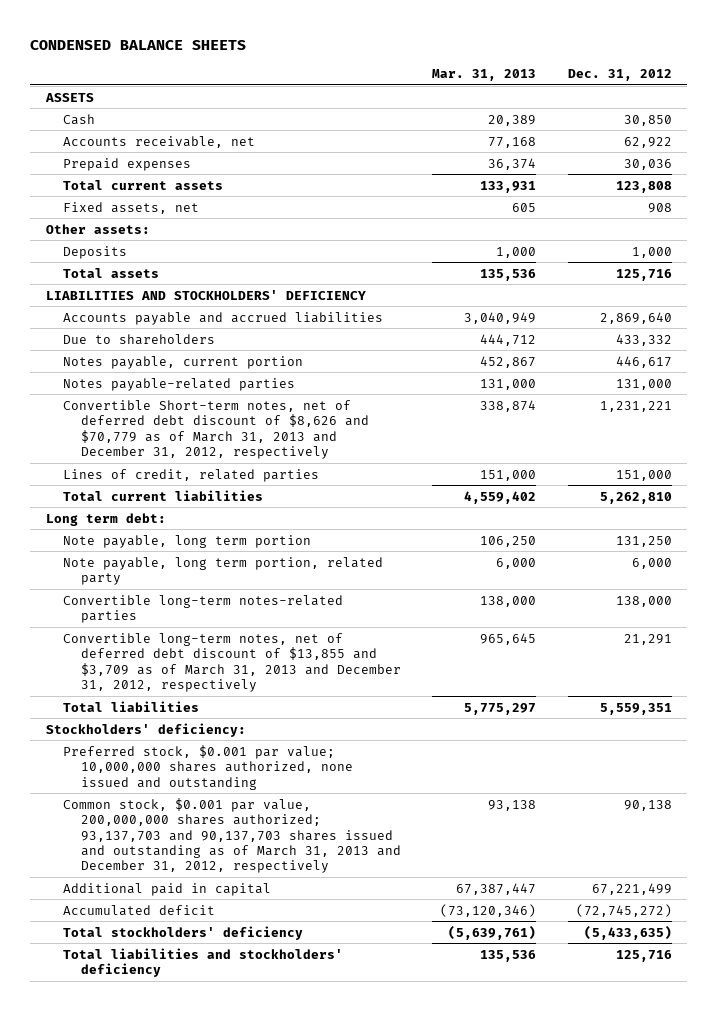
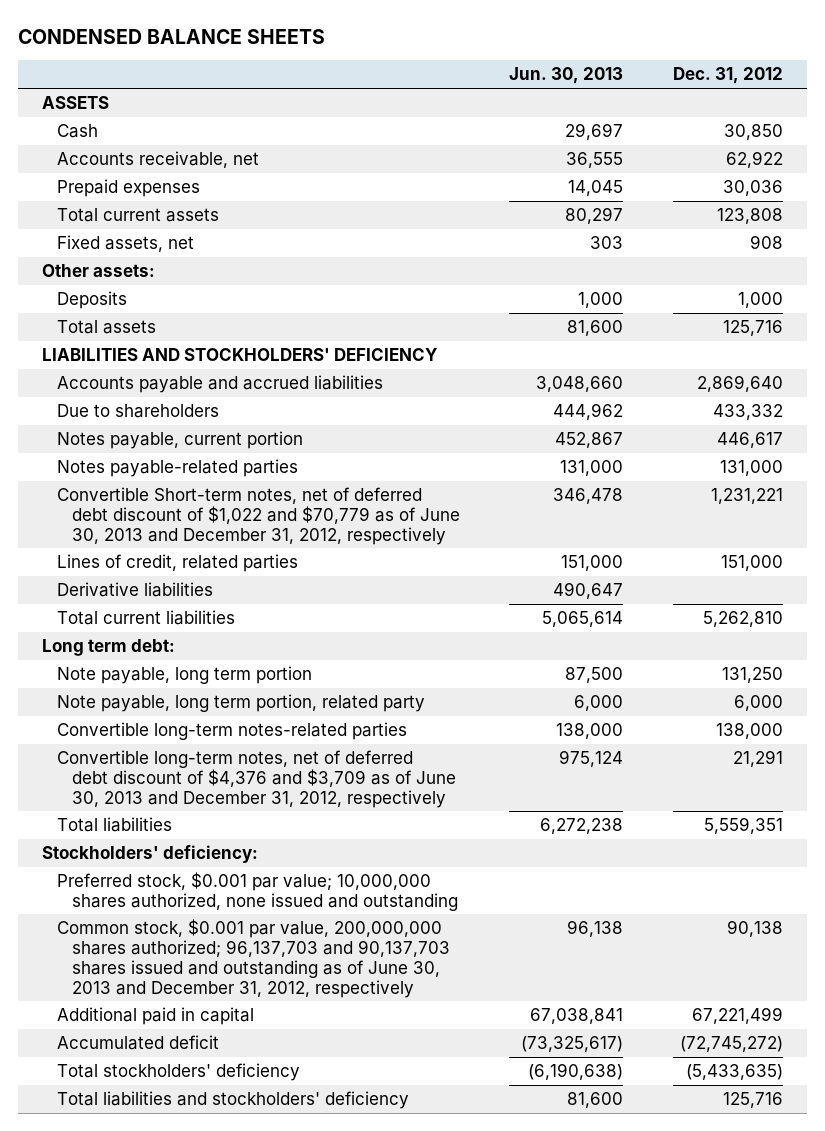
- | Mar. 31, 2013 | Dec. 31, 2012
+ | Jun. 30, 2013 | Dec. 31, 2012
- Convertible Short-term notes, net of deferred debt discount of $8,626 and $70,779 as of March 31, 2013 and December 31, 2012, respectively | 338,874 | 1,231,221
+ Convertible Short-term notes, net of deferred debt discount of $1,022 and $70,779 as of June 30, 2013 and December 31, 2012, respectively | 346,478 | 1,231,221
+ Derivative liabilities | 490,647 |
- Convertible long-term notes, net of deferred debt discount of $13,855 and $3,709 as of March 31, 2013 and December 31, 2012, respectively | 965,645 | 21,291
+ Convertible long-term notes, net of deferred debt discount of $4,376 and $3,709 as of June 30, 2013 and December 31, 2012, respectively | 975,124 | 21,291
- Common stock, $0.001 par value, 200,000,000 shares authorized; 93,137,703 and 90,137,703 shares issued and outstanding as of March 31, 2013 and December 31, 2012, respectively | 93,138 | 90,138
+ Common stock, $0.001 par value, 200,000,000 shares authorized; 96,137,703 and 90,137,703 shares issued and outstanding as of June 30, 2013 and December 31, 2012, respectively | 96,138 | 90,138

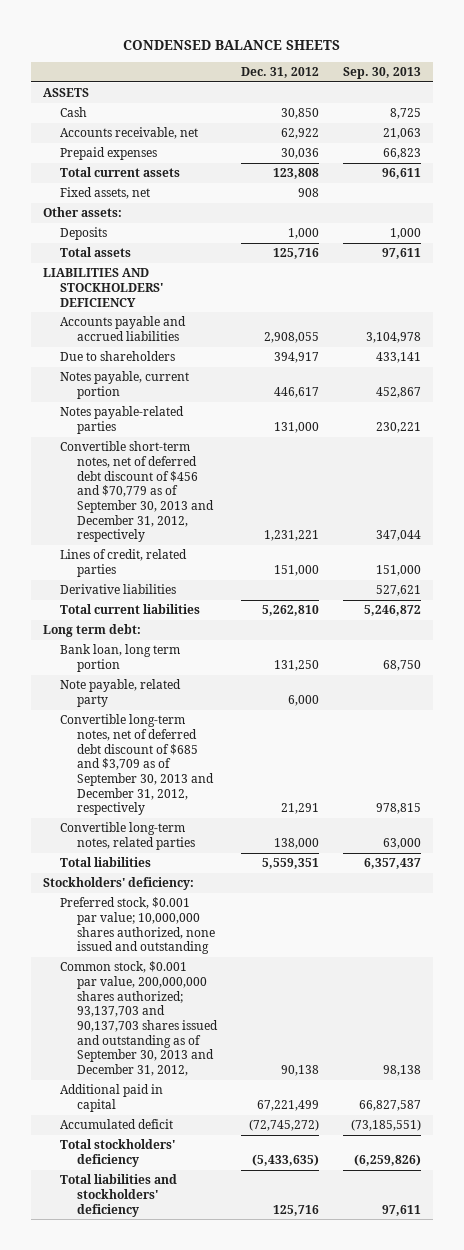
- | Jun. 30, 2013 | Dec. 31, 2012
+ | Dec. 31, 2012 | Sep. 30, 2013
- Accounts payable and accrued liabilities | 3,048,660 | 2,869,640
- Due to shareholders | 444,962 | 433,332
+ Accounts payable and accrued liabilities | 2,908,055 | 3,104,978
+ Due to shareholders | 394,917 | 433,141
- Convertible Short-term notes, net of deferred debt discount of $1,022 and $70,779 as of June 30, 2013 and December 31, 2012, respectively | 346,478 | 1,231,221
+ Convertible short-term notes, net of deferred debt discount of $456 and $70,779 as of September 30, 2013 and December 31, 2012, respectively | 1,231,221 | 347,044
- Note payable, long term portion | 87,500 | 131,250
- Note payable, long term portion, related party | 6,000 | 6,000
- Convertible long-term notes-related parties | 138,000 | 138,000
- Convertible long-term notes, net of deferred debt discount of $4,376 and $3,709 as of June 30, 2013 and December 31, 2012, respectively | 975,124 | 21,291
+ Bank loan, long term portion | 131,250 | 68,750
+ Note payable, related party | 6,000 |
+ Convertible long-term notes, net of deferred debt discount of $685 and $3,709 as of September 30, 2013 and December 31, 2012, respectively | 21,291 | 978,815
+ Convertible long-term notes, related parties | 138,000 | 63,000
- Common stock, $0.001 par value, 200,000,000 shares authorized; 96,137,703 and 90,137,703 shares issued and outstanding as of June 30, 2013 and December 31, 2012, respectively | 96,138 | 90,138
+ Common stock, $0.001 par value, 200,000,000 shares authorized; 93,137,703 and 90,137,703 shares issued and outstanding as of September 30, 2013 and December 31, 2012, | 90,138 | 98,138

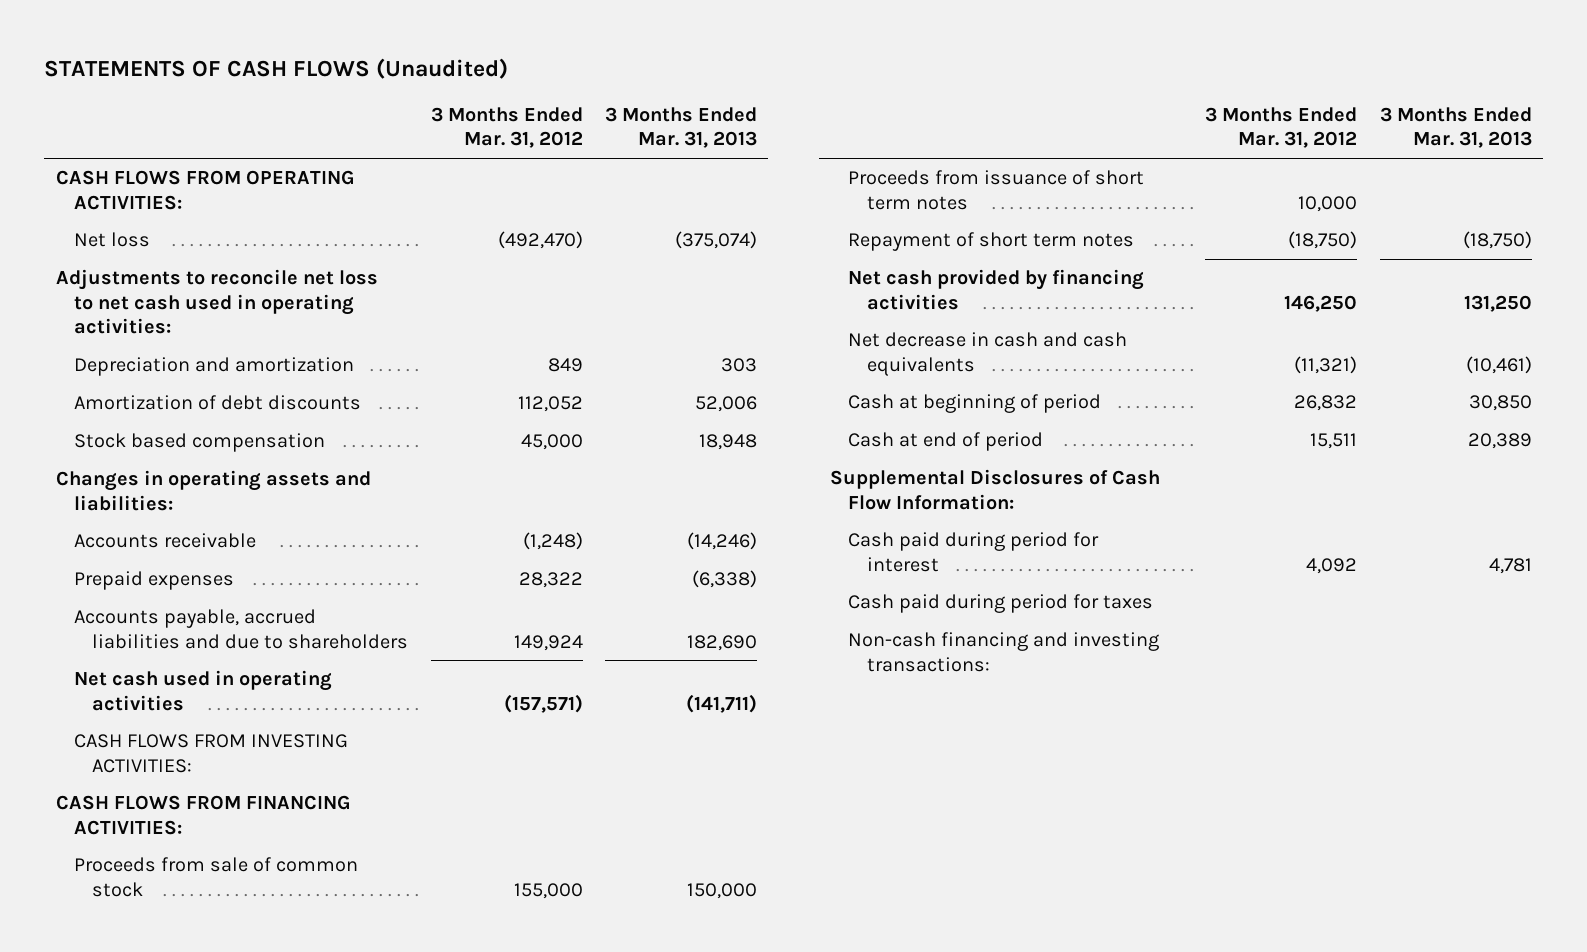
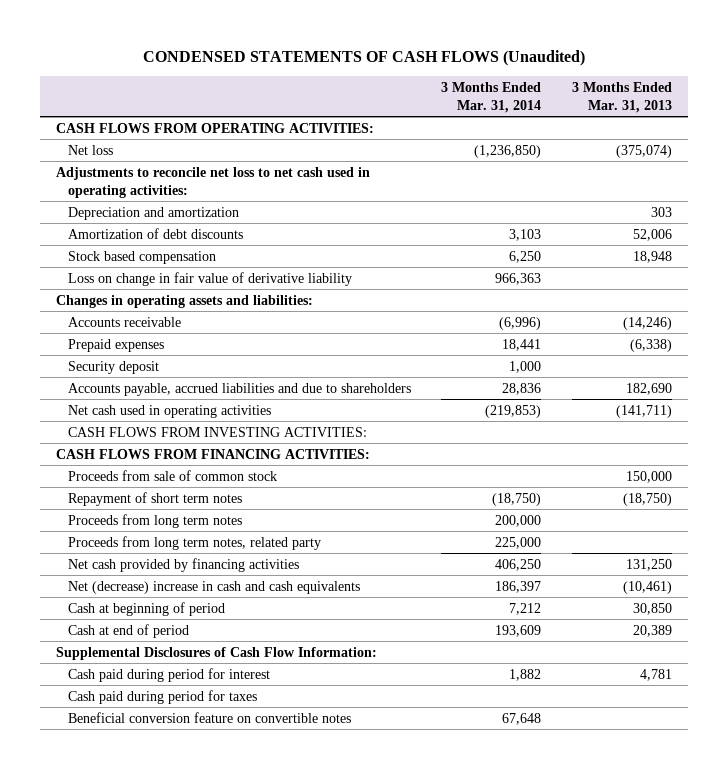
- STATEMENTS OF CASH FLOWS (Unaudited)
+ CONDENSED STATEMENTS OF CASH FLOWS (Unaudited)
- | 3 Months Ended Mar. 31, 2012 | 3 Months Ended Mar. 31, 2013
+ | 3 Months Ended Mar. 31, 2014 | 3 Months Ended Mar. 31, 2013
+ Loss on change in fair value of derivative liability | 966,363 |
+ Security deposit | 1,000 |
- Proceeds from issuance of short term notes | 10,000 |
+ Proceeds from long term notes | 200,000 |
+ Proceeds from long term notes, related party | 225,000 |
- Net decrease in cash and cash equivalents | (11,321) | (10,461)
+ Net (decrease) increase in cash and cash equivalents | 186,397 | (10,461)
- Non-cash financing and investing transactions:
+ Beneficial conversion feature on convertible notes | 67,648 |

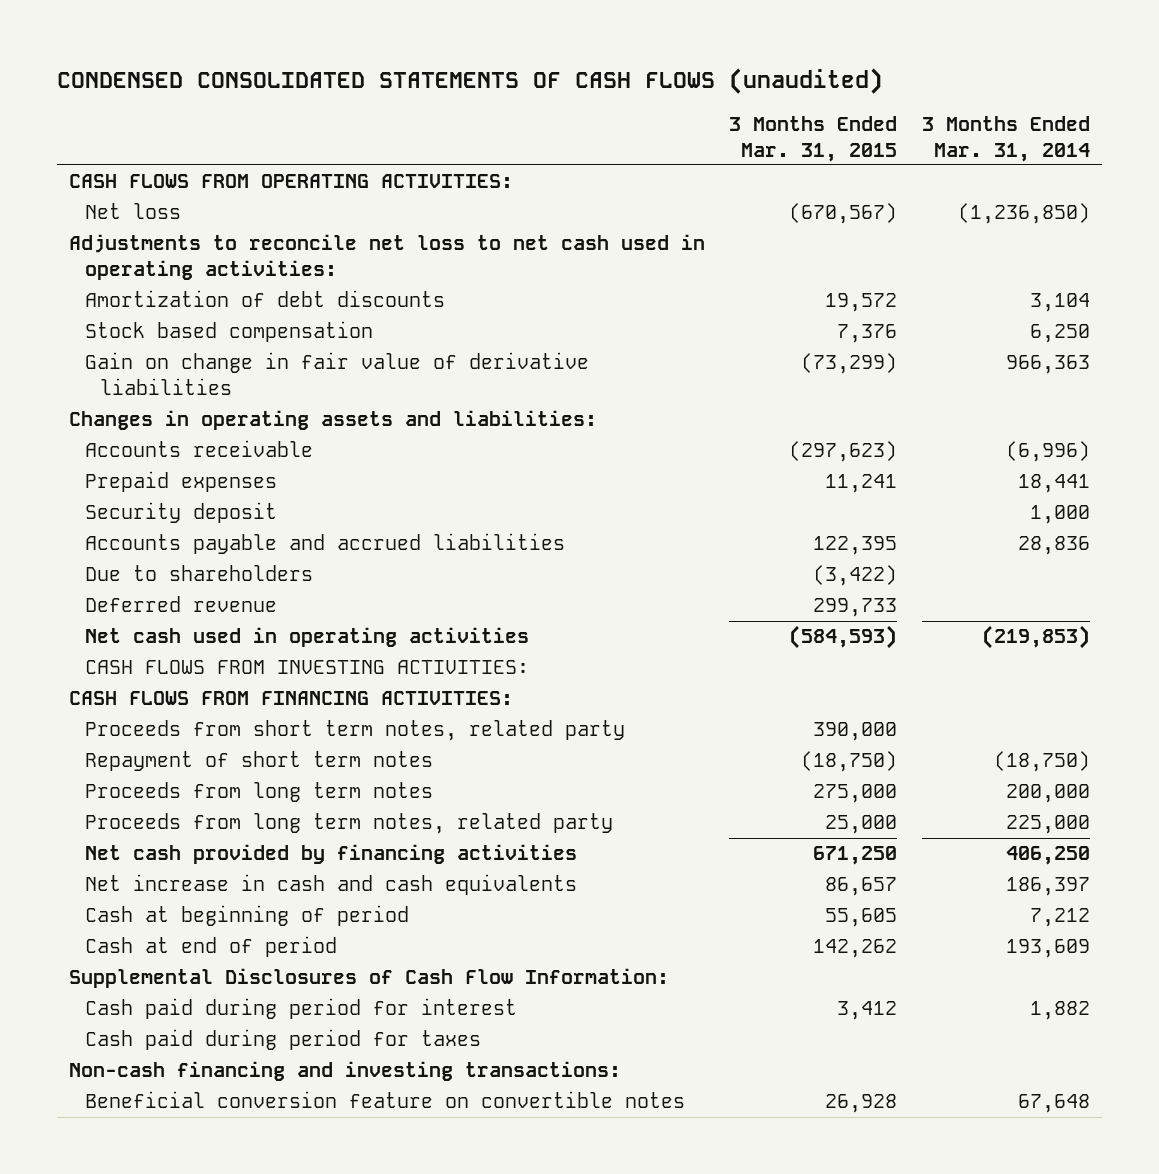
- CONDENSED STATEMENTS OF CASH FLOWS (Unaudited)
+ CONDENSED CONSOLIDATED STATEMENTS OF CASH FLOWS (unaudited)
- | 3 Months Ended Mar. 31, 2014 | 3 Months Ended Mar. 31, 2013
+ | 3 Months Ended Mar. 31, 2015 | 3 Months Ended Mar. 31, 2014
- Depreciation and amortization | | 303
- Amortization of debt discounts | 3,103 | 52,006
+ Amortization of debt discounts | 19,572 | 3,104
- Loss on change in fair value of derivative liability | 966,363 |
+ Gain on change in fair value of derivative liabilities | (73,299) | 966,363
- Accounts payable, accrued liabilities and due to shareholders | 28,836 | 182,690
+ Accounts payable and accrued liabilities | 122,395 | 28,836
+ Due to shareholders | (3,422) |
+ Deferred revenue | 299,733 |
- Proceeds from sale of common stock | | 150,000
+ Proceeds from short term notes, related party | 390,000 |
- Net (decrease) increase in cash and cash equivalents | 186,397 | (10,461)
+ Net increase in cash and cash equivalents | 86,657 | 186,397
+ Non-cash financing and investing transactions:

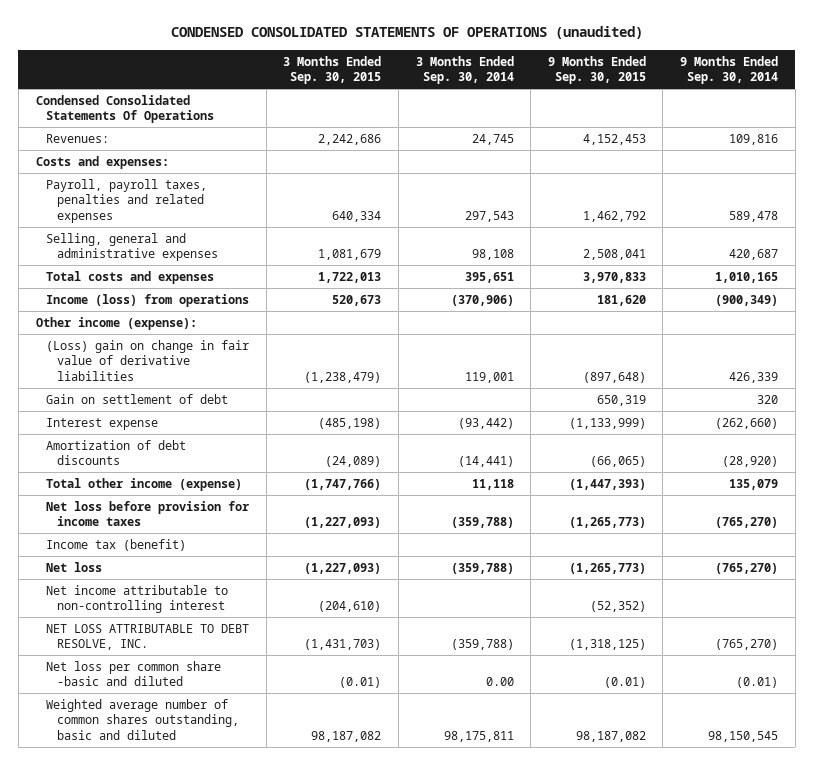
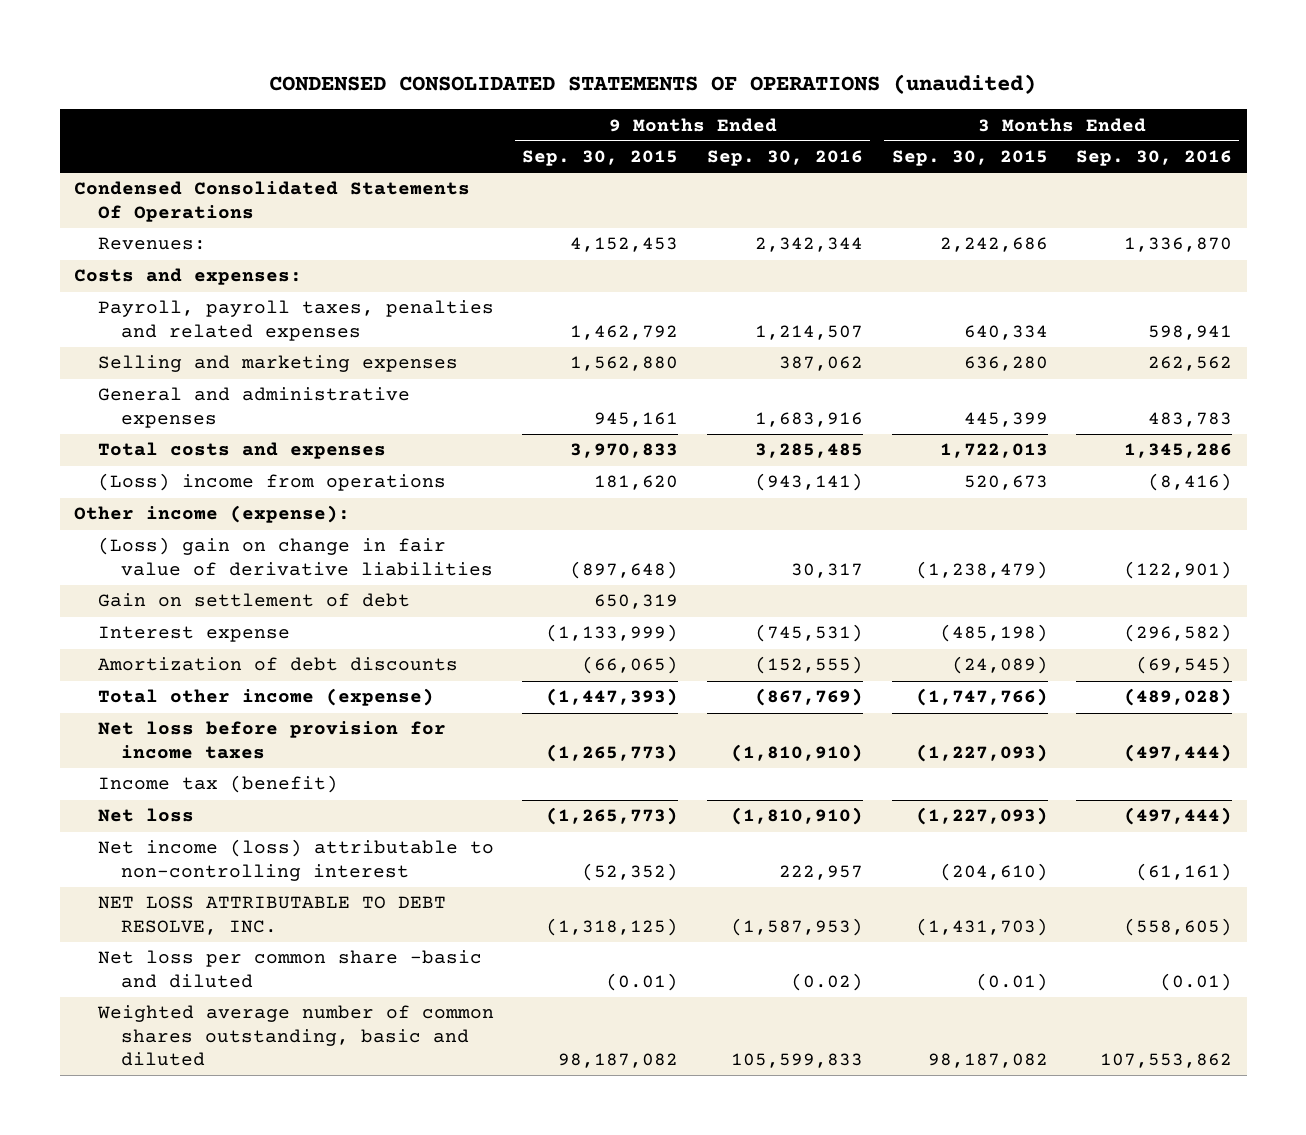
- | 3 Months Ended Sep. 30, 2015 | 3 Months Ended Sep. 30, 2014 | 9 Months Ended Sep. 30, 2015 | 9 Months Ended Sep. 30, 2014
+ | 9 Months Ended Sep. 30, 2015 | 9 Months Ended Sep. 30, 2016 | 3 Months Ended Sep. 30, 2015 | 3 Months Ended Sep. 30, 2016
- Selling, general and administrative expenses | 1,081,679 | 98,108 | 2,508,041 | 420,687
+ Selling and marketing expenses | 1,562,880 | 387,062 | 636,280 | 262,562
+ General and administrative expenses | 945,161 | 1,683,916 | 445,399 | 483,783
- Income (loss) from operations | 520,673 | (370,906) | 181,620 | (900,349)
+ (Loss) income from operations | 181,620 | (943,141) | 520,673 | (8,416)
- Net income attributable to non-controlling interest | (204,610) | | (52,352) |
+ Net income (loss) attributable to non-controlling interest | (52,352) | 222,957 | (204,610) | (61,161)

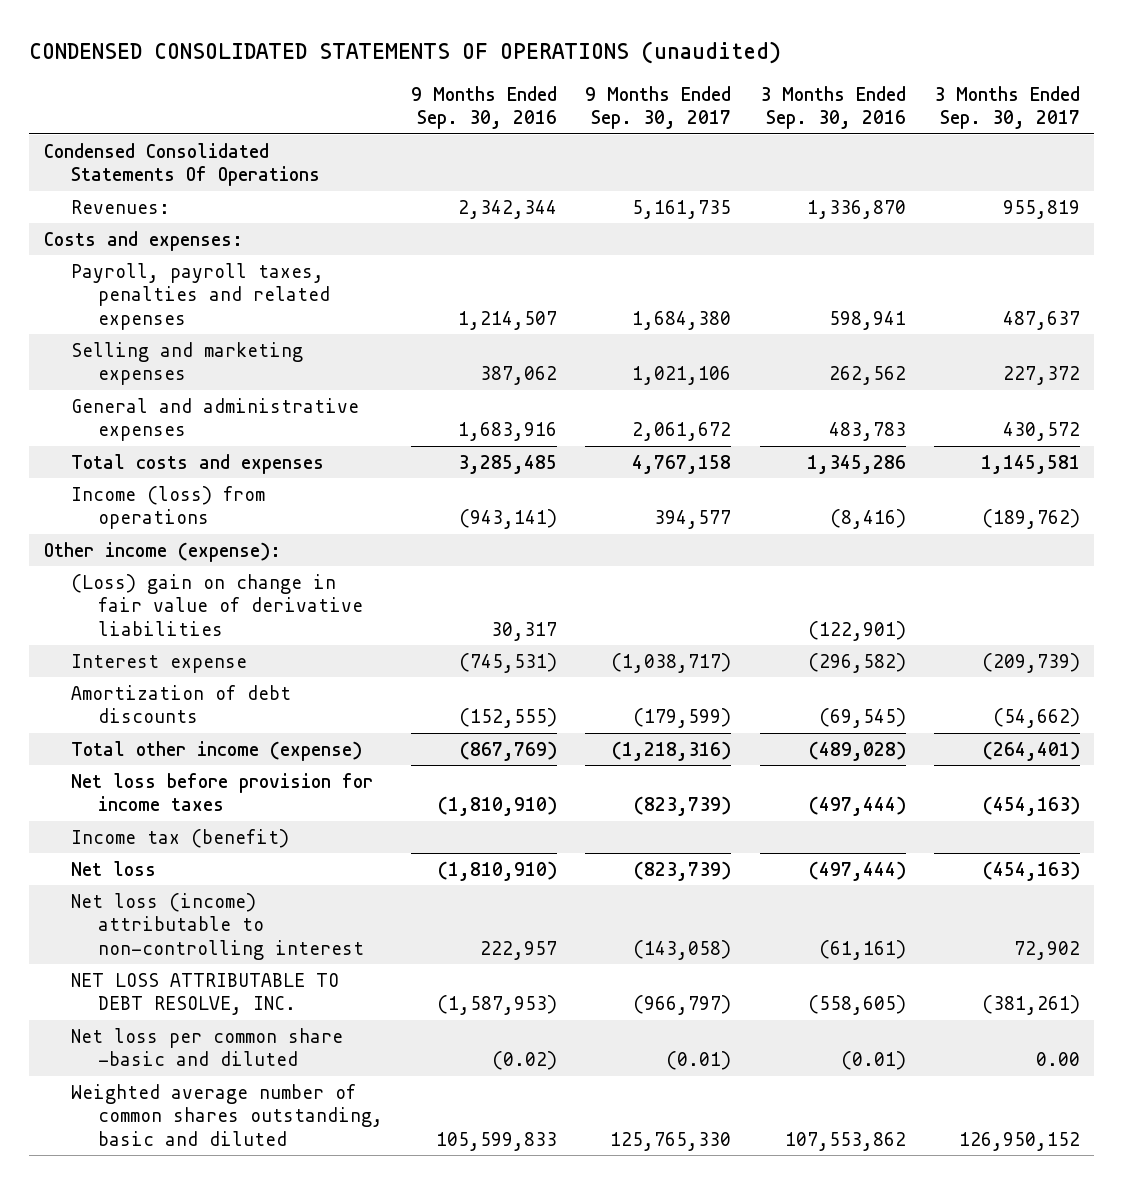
- | 9 Months Ended Sep. 30, 2015 | 9 Months Ended Sep. 30, 2016 | 3 Months Ended Sep. 30, 2015 | 3 Months Ended Sep. 30, 2016
+ | 9 Months Ended Sep. 30, 2016 | 9 Months Ended Sep. 30, 2017 | 3 Months Ended Sep. 30, 2016 | 3 Months Ended Sep. 30, 2017
- (Loss) income from operations | 181,620 | (943,141) | 520,673 | (8,416)
+ Income (loss) from operations | (943,141) | 394,577 | (8,416) | (189,762)
- Gain on settlement of debt | 650,319 | | |
- Net income (loss) attributable to non-controlling interest | (52,352) | 222,957 | (204,610) | (61,161)
+ Net loss (income) attributable to non-controlling interest | 222,957 | (143,058) | (61,161) | 72,902

